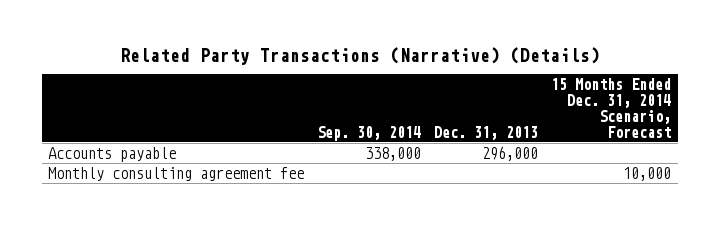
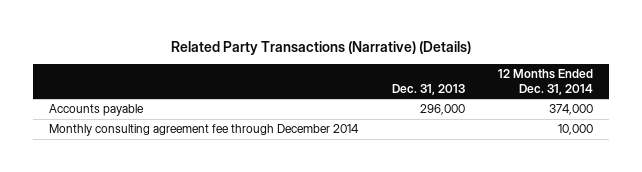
- | Sep. 30, 2014 | Dec. 31, 2013 | 15 Months Ended Dec. 31, 2014 Scenario, Forecast
+ | Dec. 31, 2013 | 12 Months Ended Dec. 31, 2014
- Monthly consulting agreement fee | | | 10,000
+ Monthly consulting agreement fee through December 2014 | | 10,000

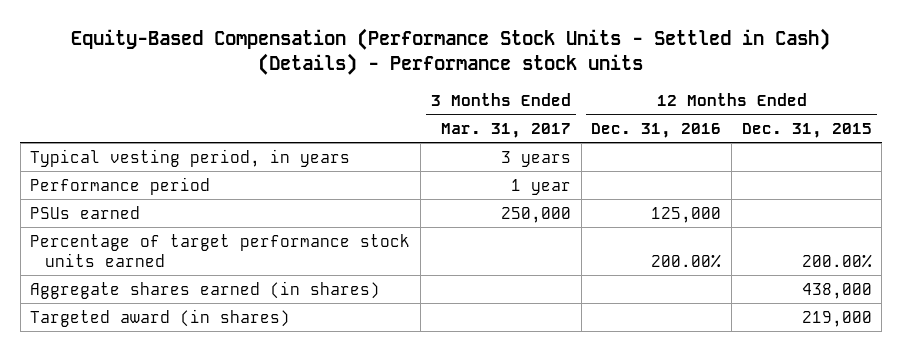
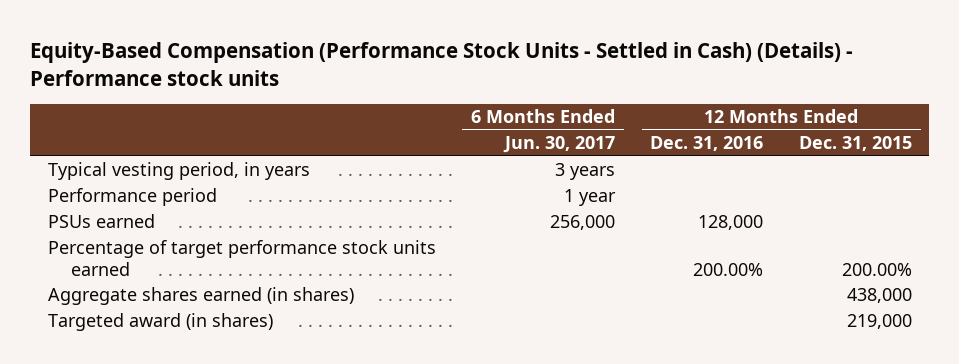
- | 3 Months Ended Mar. 31, 2017 | 12 Months Ended Dec. 31, 2016 | 12 Months Ended Dec. 31, 2015
+ | 6 Months Ended Jun. 30, 2017 | 12 Months Ended Dec. 31, 2016 | 12 Months Ended Dec. 31, 2015
- PSUs earned | 250,000 | 125,000 |
+ PSUs earned | 256,000 | 128,000 |

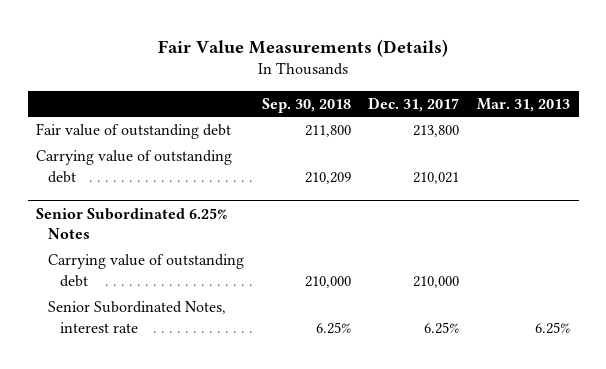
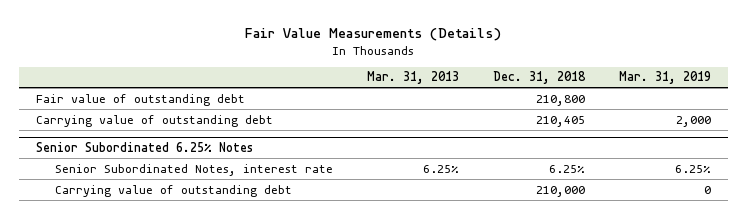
- | Sep. 30, 2018 | Dec. 31, 2017 | Mar. 31, 2013
+ | Mar. 31, 2013 | Dec. 31, 2018 | Mar. 31, 2019
@ Senior Subordinated 6.25% Notes
moved down: Carrying value of outstanding debt | | 210,000 | 0

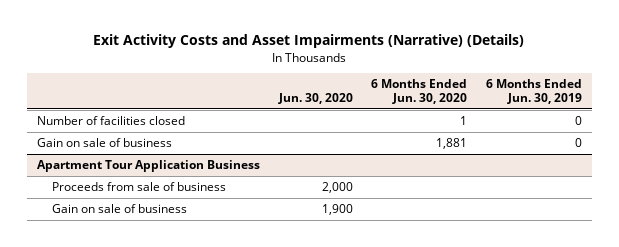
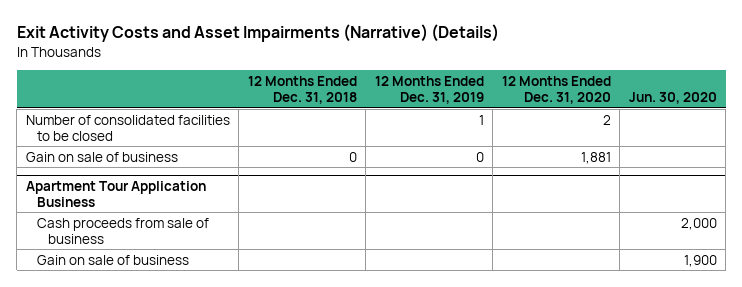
- | Jun. 30, 2020 | 6 Months Ended Jun. 30, 2020 | 6 Months Ended Jun. 30, 2019
+ | 12 Months Ended Dec. 31, 2018 | 12 Months Ended Dec. 31, 2019 | 12 Months Ended Dec. 31, 2020 | Jun. 30, 2020
- Number of facilities closed | | 1 | 0
+ Number of consolidated facilities to be closed | | 1 | 2 |
@ Apartment Tour Application Business
- Proceeds from sale of business | 2,000 | |
+ Cash proceeds from sale of business | | | | 2,000

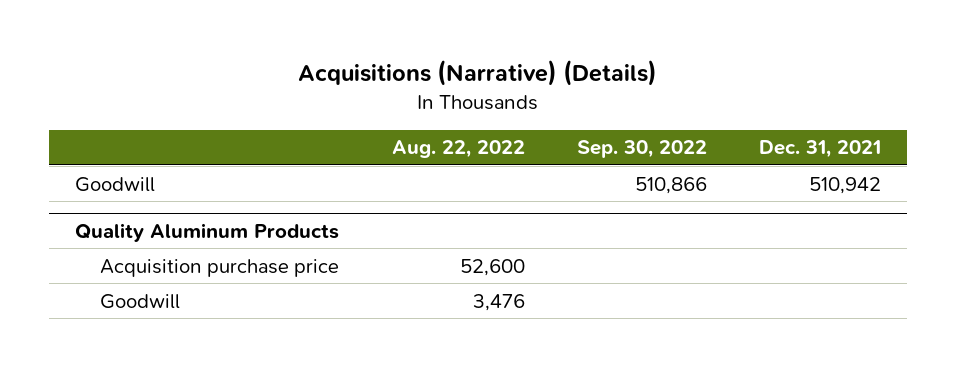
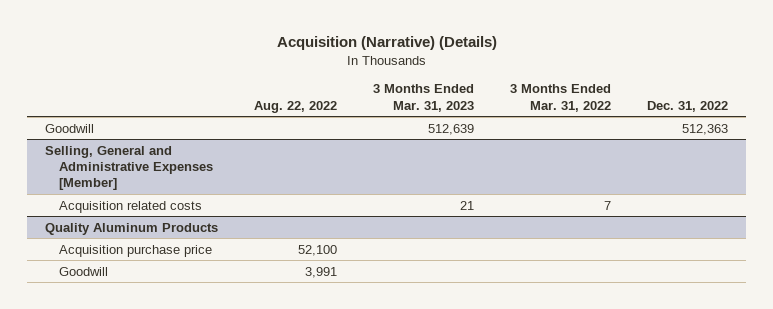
- Acquisitions (Narrative) (Details)
+ Acquisition (Narrative) (Details)
- | Aug. 22, 2022 | Sep. 30, 2022 | Dec. 31, 2021
+ | Aug. 22, 2022 | 3 Months Ended Mar. 31, 2023 | 3 Months Ended Mar. 31, 2022 | Dec. 31, 2022
+ Selling, General and Administrative Expenses [Member]
+ Acquisition related costs | | 21 | 7 |
@ Quality Aluminum Products
- Acquisition purchase price | 52,600 | |
- Goodwill | 3,476 | |
+ Acquisition purchase price | 52,100 | | |
+ Goodwill | 3,991 | | |

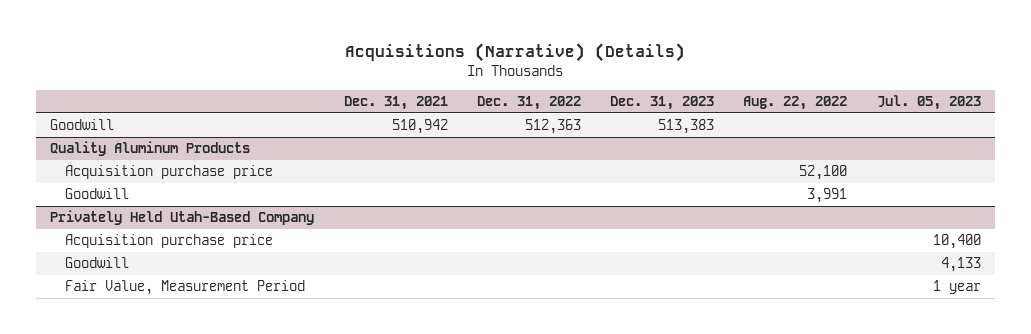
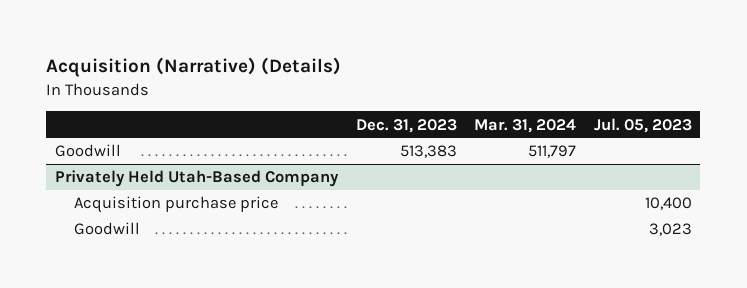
- Acquisitions (Narrative) (Details)
+ Acquisition (Narrative) (Details)
- | Dec. 31, 2021 | Dec. 31, 2022 | Dec. 31, 2023 | Aug. 22, 2022 | Jul. 05, 2023
+ | Dec. 31, 2023 | Mar. 31, 2024 | Jul. 05, 2023
- Quality Aluminum Products
- Acquisition purchase price | | | | 52,100 |
- Goodwill | | | | 3,991 |
@ Privately Held Utah-Based Company
- Goodwill | | | | | 4,133
- Fair Value, Measurement Period | | | | | 1 year
+ Goodwill | | | 3,023

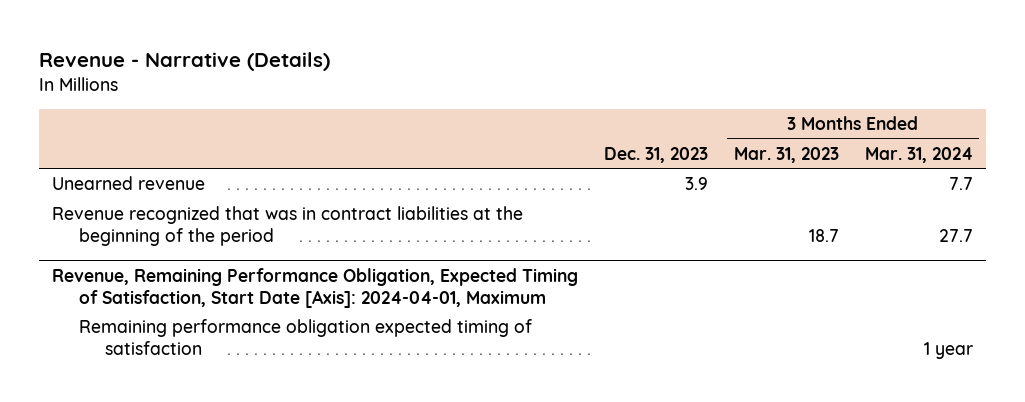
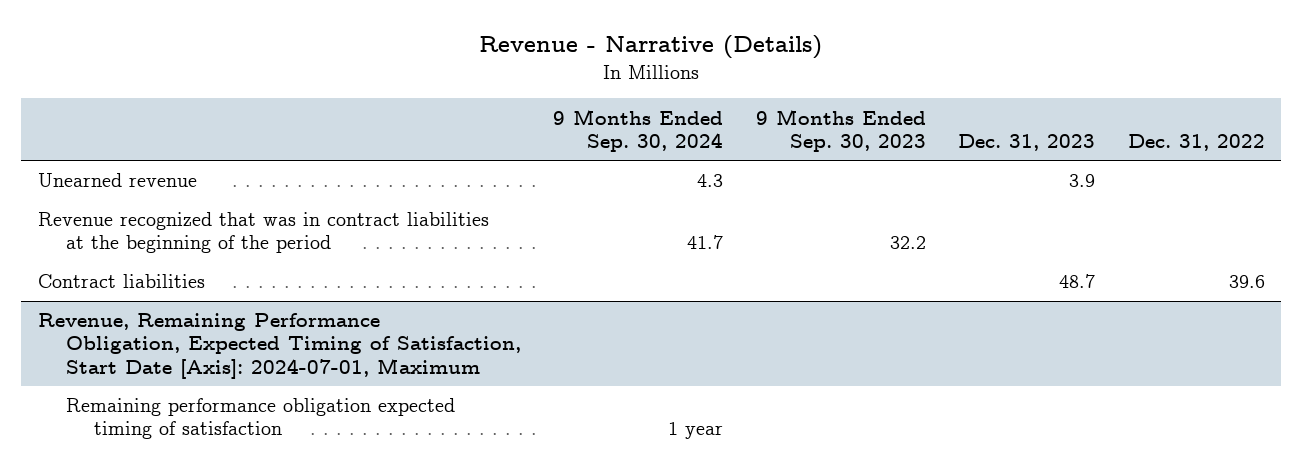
- | Dec. 31, 2023 | 3 Months Ended Mar. 31, 2023 | 3 Months Ended Mar. 31, 2024
+ | 9 Months Ended Sep. 30, 2024 | 9 Months Ended Sep. 30, 2023 | Dec. 31, 2023 | Dec. 31, 2022
- Revenue, Remaining Performance Obligation, Expected Timing of Satisfaction, Start Date [Axis]: 2024-04-01, Maximum
+ Contract liabilities | | | 48.7 | 39.6
+ Revenue, Remaining Performance Obligation, Expected Timing of Satisfaction, Start Date [Axis]: 2024-07-01, Maximum

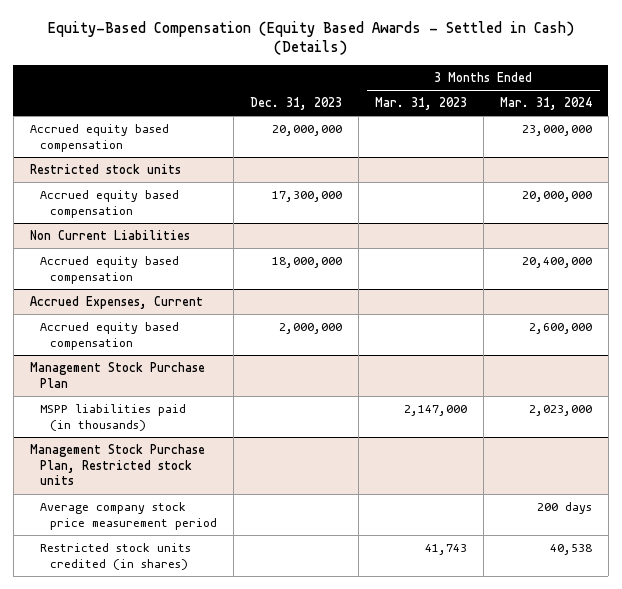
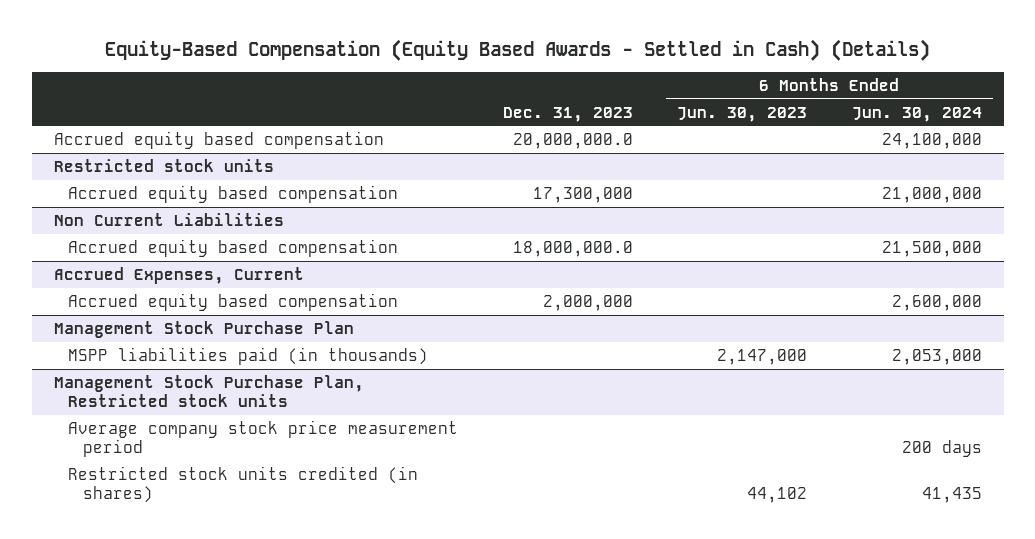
- | Dec. 31, 2023 | 3 Months Ended Mar. 31, 2023 | 3 Months Ended Mar. 31, 2024
+ | Dec. 31, 2023 | 6 Months Ended Jun. 30, 2023 | 6 Months Ended Jun. 30, 2024
- Accrued equity based compensation | 20,000,000 | | 23,000,000
+ Accrued equity based compensation | 20,000,000.0 | | 24,100,000
@ Non Current Liabilities
- Accrued equity based compensation | 18,000,000 | | 20,400,000
+ Accrued equity based compensation | 18,000,000.0 | | 21,500,000

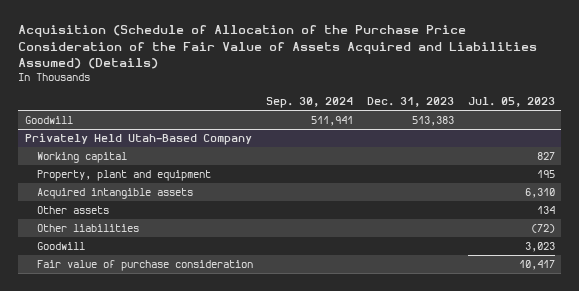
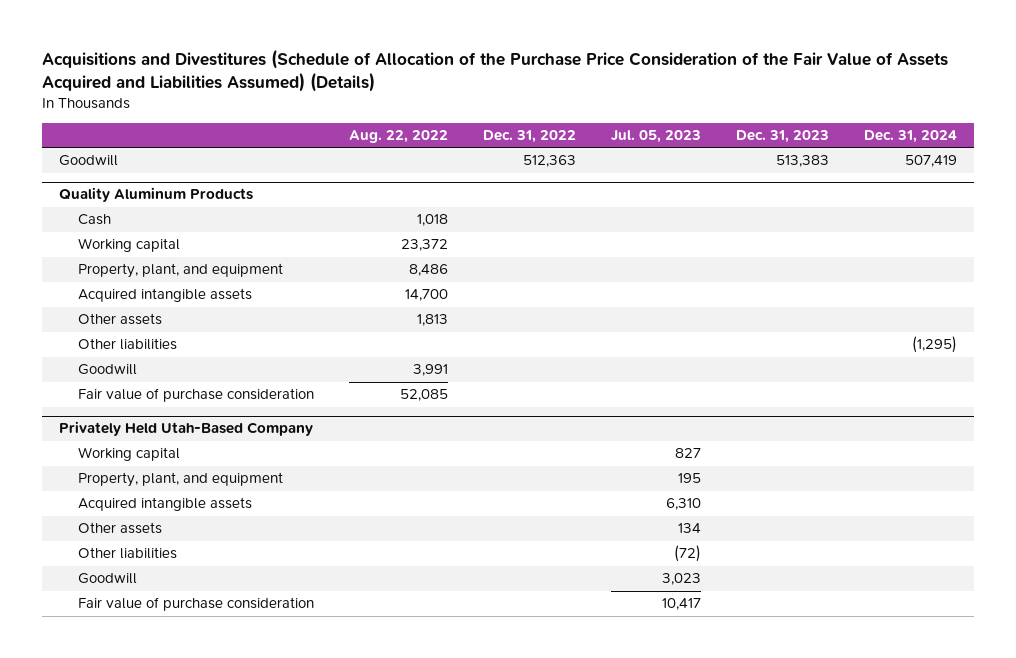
- Acquisition (Schedule of Allocation of the Purchase Price Consideration of the Fair Value of Assets Acquired and Liabilities Assumed) (Details)
+ Acquisitions and Divestitures (Schedule of Allocation of the Purchase Price Consideration of the Fair Value of Assets Acquired and Liabilities Assumed) (Details)
- | Sep. 30, 2024 | Dec. 31, 2023 | Jul. 05, 2023
+ | Aug. 22, 2022 | Dec. 31, 2022 | Jul. 05, 2023 | Dec. 31, 2023 | Dec. 31, 2024
+ Quality Aluminum Products
+ Cash | 1,018 | | | |
+ Working capital | 23,372 | | | |
+ Property, plant, and equipment | 8,486 | | | |
+ Acquired intangible assets | 14,700 | | | |
+ Other assets | 1,813 | | | |
+ Other liabilities | | | | | (1,295)
+ Goodwill | 3,991 | | | |
+ Fair value of purchase consideration | 52,085 | | | |
@ Privately Held Utah-Based Company
- Property, plant and equipment | | | 195
+ Property, plant, and equipment | | | 195 | |

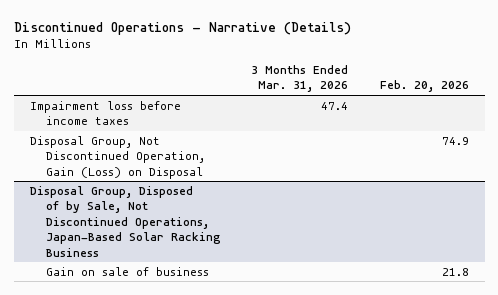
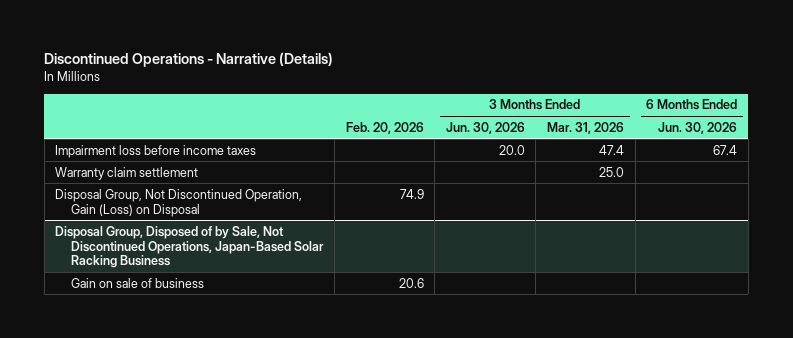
- | 3 Months Ended Mar. 31, 2026 | Feb. 20, 2026
+ | Feb. 20, 2026 | 3 Months Ended Jun. 30, 2026 | 3 Months Ended Mar. 31, 2026 | 6 Months Ended Jun. 30, 2026
+ Warranty claim settlement | | | 25.0 |
@ Disposal Group, Disposed of by Sale, Not Discontinued Operations, Japan-Based Solar Racking Business
- Gain on sale of business | | 21.8
+ Gain on sale of business | 20.6 | | |

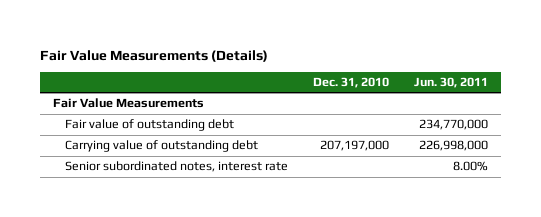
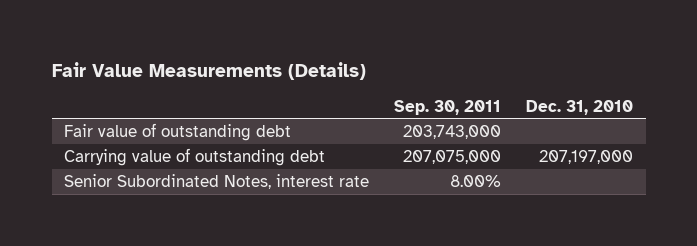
- | Dec. 31, 2010 | Jun. 30, 2011
+ | Sep. 30, 2011 | Dec. 31, 2010
- Fair Value Measurements
- Senior subordinated notes, interest rate | | 8.00%
+ Senior Subordinated Notes, interest rate | 8.00% |

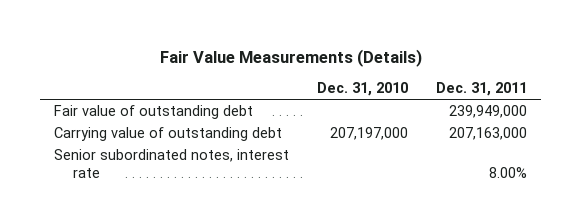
- | Sep. 30, 2011 | Dec. 31, 2010
+ | Dec. 31, 2010 | Dec. 31, 2011
- Senior Subordinated Notes, interest rate | 8.00% |
+ Senior subordinated notes, interest rate | | 8.00%

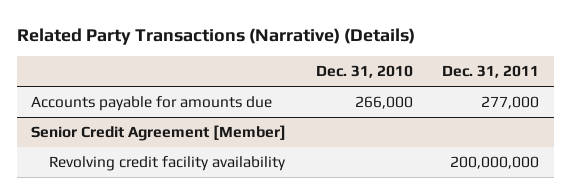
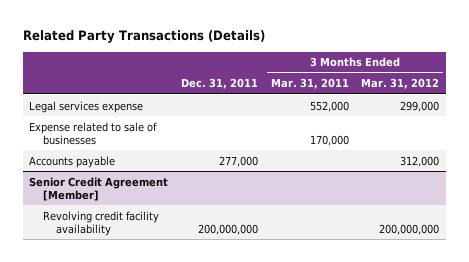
- Related Party Transactions (Narrative) (Details)
+ Related Party Transactions (Details)
- | Dec. 31, 2010 | Dec. 31, 2011
+ | Dec. 31, 2011 | 3 Months Ended Mar. 31, 2011 | 3 Months Ended Mar. 31, 2012
- Accounts payable for amounts due | 266,000 | 277,000
+ Legal services expense | | 552,000 | 299,000
+ Expense related to sale of businesses | | 170,000 |
+ Accounts payable | 277,000 | | 312,000

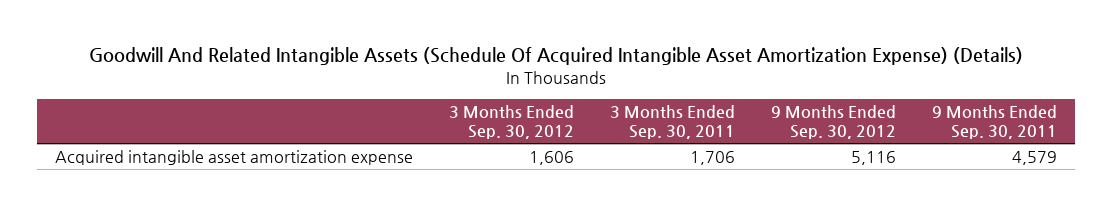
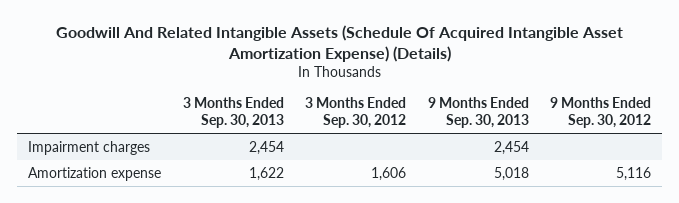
- | 3 Months Ended Sep. 30, 2012 | 3 Months Ended Sep. 30, 2011 | 9 Months Ended Sep. 30, 2012 | 9 Months Ended Sep. 30, 2011
+ | 3 Months Ended Sep. 30, 2013 | 3 Months Ended Sep. 30, 2012 | 9 Months Ended Sep. 30, 2013 | 9 Months Ended Sep. 30, 2012
- Acquired intangible asset amortization expense | 1,606 | 1,706 | 5,116 | 4,579
+ Impairment charges | 2,454 | | 2,454 |
+ Amortization expense | 1,622 | 1,606 | 5,018 | 5,116

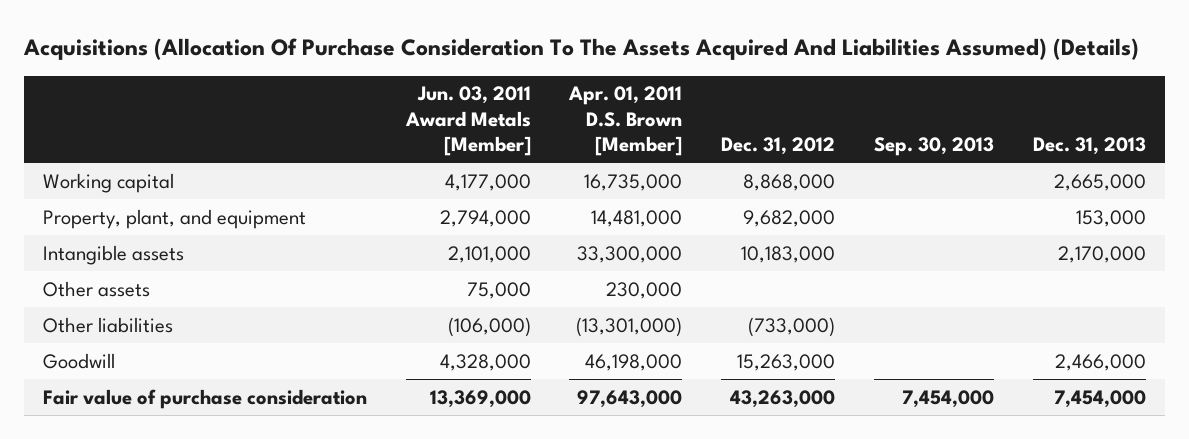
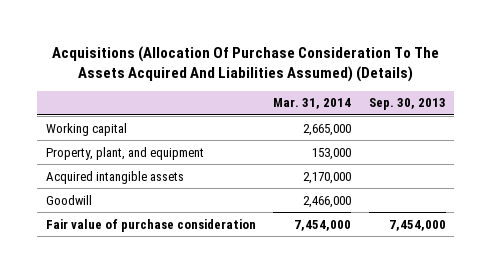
- | Jun. 03, 2011 Award Metals [Member] | Apr. 01, 2011 D.S. Brown [Member] | Dec. 31, 2012 | Sep. 30, 2013 | Dec. 31, 2013
+ | Mar. 31, 2014 | Sep. 30, 2013
- Intangible assets | 2,101,000 | 33,300,000 | 10,183,000 | | 2,170,000
- Other assets | 75,000 | 230,000 | | |
- Other liabilities | (106,000) | (13,301,000) | (733,000) | |
+ Acquired intangible assets | 2,170,000 |

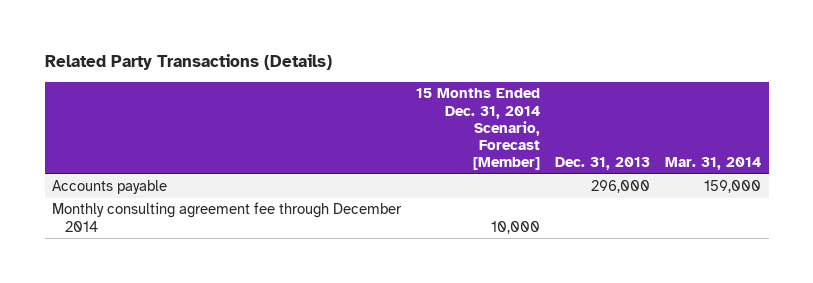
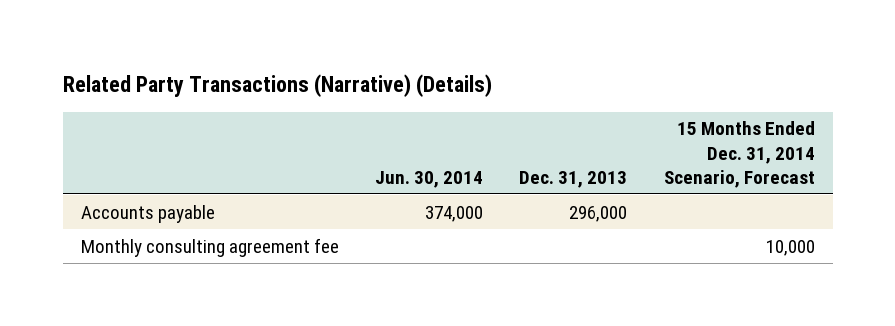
- Related Party Transactions (Details)
+ Related Party Transactions (Narrative) (Details)
- | 15 Months Ended Dec. 31, 2014 Scenario, Forecast [Member] | Dec. 31, 2013 | Mar. 31, 2014
+ | Jun. 30, 2014 | Dec. 31, 2013 | 15 Months Ended Dec. 31, 2014 Scenario, Forecast
- Monthly consulting agreement fee through December 2014 | 10,000 | |
+ Monthly consulting agreement fee | | | 10,000

